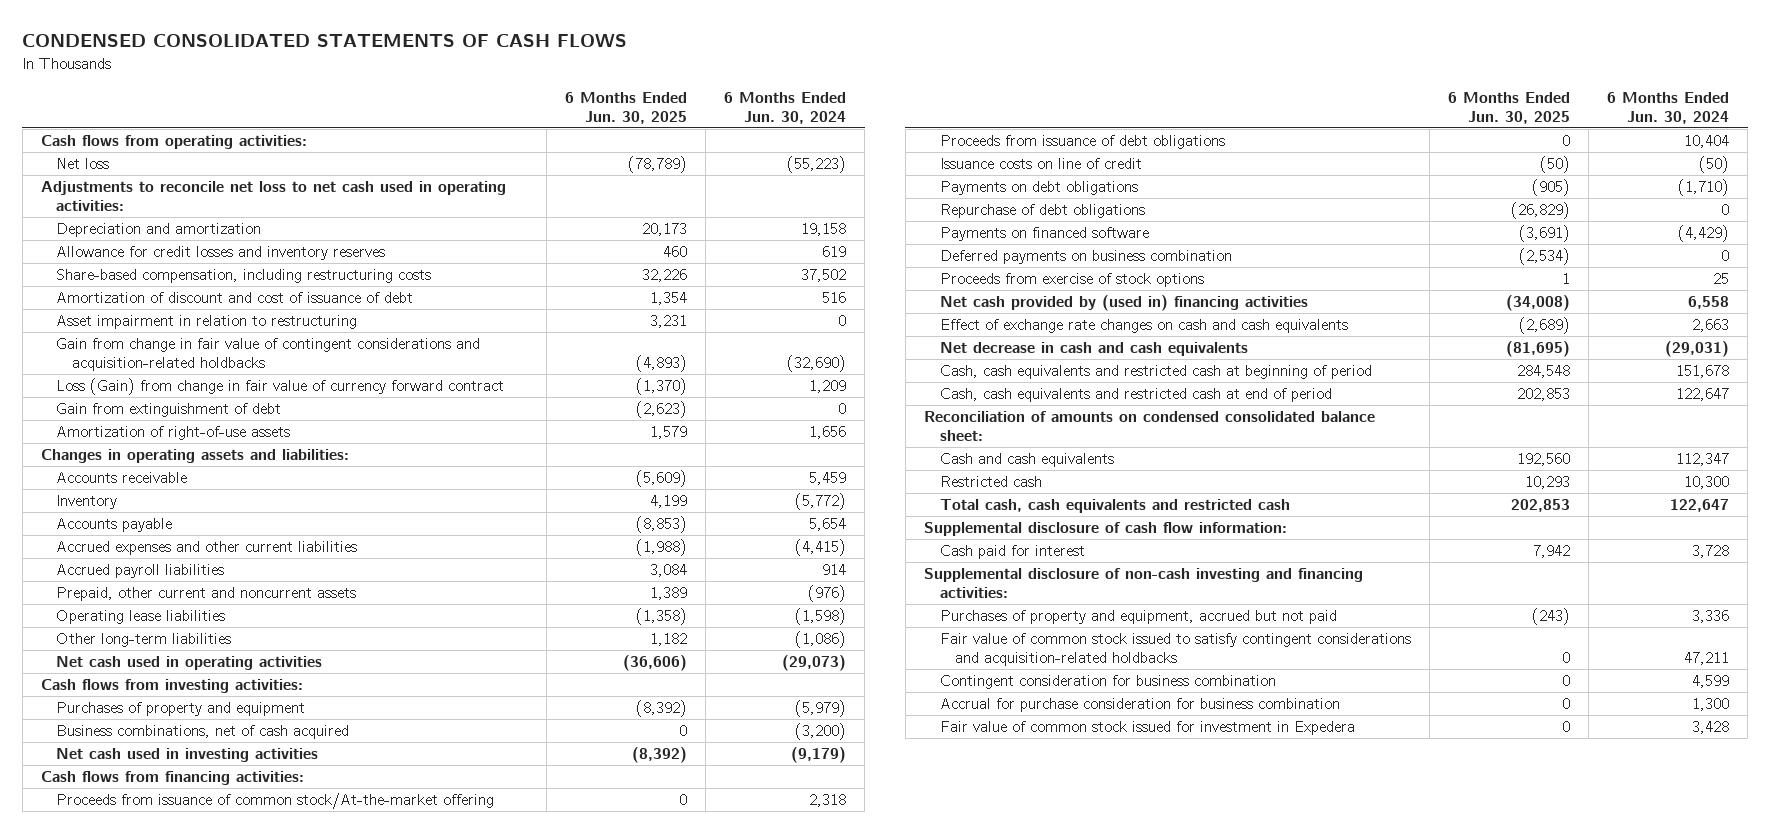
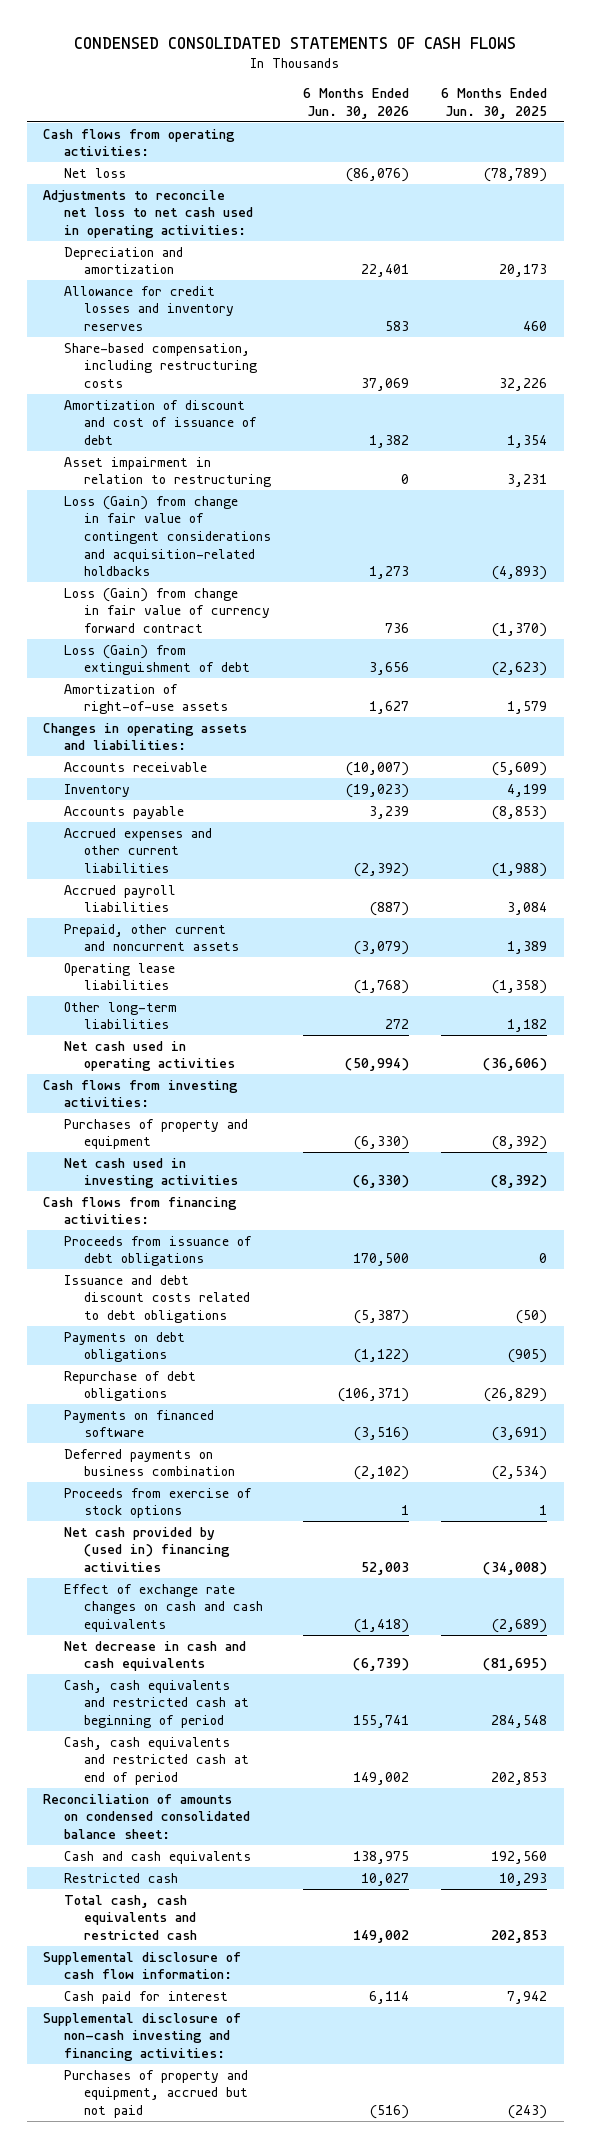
- | 6 Months Ended Jun. 30, 2025 | 6 Months Ended Jun. 30, 2024
+ | 6 Months Ended Jun. 30, 2026 | 6 Months Ended Jun. 30, 2025
- Gain from change in fair value of contingent considerations and acquisition-related holdbacks | (4,893) | (32,690)
+ Loss (Gain) from change in fair value of contingent considerations and acquisition-related holdbacks | 1,273 | (4,893)
- Gain from extinguishment of debt | (2,623) | 0
+ Loss (Gain) from extinguishment of debt | 3,656 | (2,623)
- Business combinations, net of cash acquired | 0 | (3,200)
- Proceeds from issuance of common stock/At-the-market offering | 0 | 2,318
- Issuance costs on line of credit | (50) | (50)
+ Issuance and debt discount costs related to debt obligations | (5,387) | (50)
- Fair value of common stock issued to satisfy contingent considerations and acquisition-related holdbacks | 0 | 47,211
- Contingent consideration for business combination | 0 | 4,599
- Accrual for purchase consideration for business combination | 0 | 1,300
- Fair value of common stock issued for investment in Expedera | 0 | 3,428

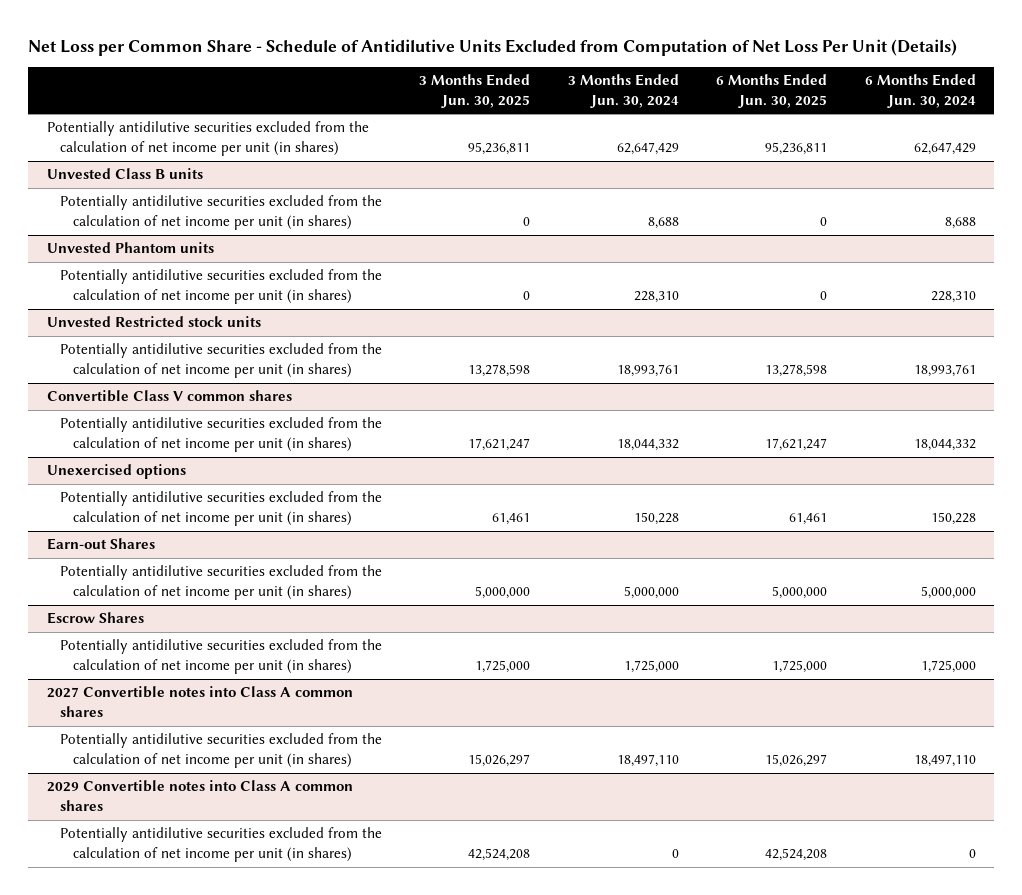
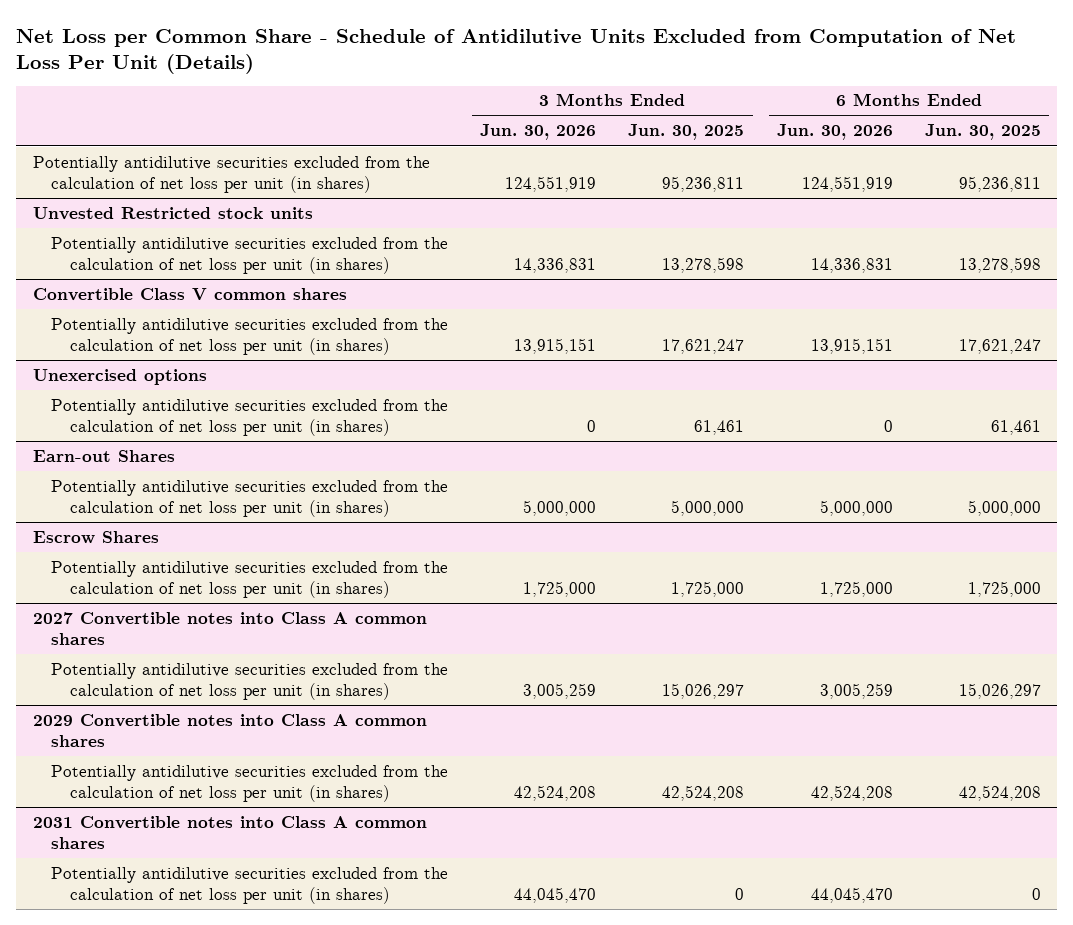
- | 3 Months Ended Jun. 30, 2025 | 3 Months Ended Jun. 30, 2024 | 6 Months Ended Jun. 30, 2025 | 6 Months Ended Jun. 30, 2024
+ | 3 Months Ended Jun. 30, 2026 | 3 Months Ended Jun. 30, 2025 | 6 Months Ended Jun. 30, 2026 | 6 Months Ended Jun. 30, 2025
- Potentially antidilutive securities excluded from the calculation of net income per unit (in shares) | 95,236,811 | 62,647,429 | 95,236,811 | 62,647,429
- Unvested Class B units
- Potentially antidilutive securities excluded from the calculation of net income per unit (in shares) | 0 | 8,688 | 0 | 8,688
- Unvested Phantom units
- Potentially antidilutive securities excluded from the calculation of net income per unit (in shares) | 0 | 228,310 | 0 | 228,310
+ Potentially antidilutive securities excluded from the calculation of net loss per unit (in shares) | 124,551,919 | 95,236,811 | 124,551,919 | 95,236,811
@ Unvested Restricted stock units
- Potentially antidilutive securities excluded from the calculation of net income per unit (in shares) | 13,278,598 | 18,993,761 | 13,278,598 | 18,993,761
+ Potentially antidilutive securities excluded from the calculation of net loss per unit (in shares) | 14,336,831 | 13,278,598 | 14,336,831 | 13,278,598
@ Convertible Class V common shares
- Potentially antidilutive securities excluded from the calculation of net income per unit (in shares) | 17,621,247 | 18,044,332 | 17,621,247 | 18,044,332
+ Potentially antidilutive securities excluded from the calculation of net loss per unit (in shares) | 13,915,151 | 17,621,247 | 13,915,151 | 17,621,247
@ Unexercised options
- Potentially antidilutive securities excluded from the calculation of net income per unit (in shares) | 61,461 | 150,228 | 61,461 | 150,228
+ Potentially antidilutive securities excluded from the calculation of net loss per unit (in shares) | 0 | 61,461 | 0 | 61,461
@ Earn-out Shares
- Potentially antidilutive securities excluded from the calculation of net income per unit (in shares) | 5,000,000 | 5,000,000 | 5,000,000 | 5,000,000
+ Potentially antidilutive securities excluded from the calculation of net loss per unit (in shares) | 5,000,000 | 5,000,000 | 5,000,000 | 5,000,000
@ Escrow Shares
- Potentially antidilutive securities excluded from the calculation of net income per unit (in shares) | 1,725,000 | 1,725,000 | 1,725,000 | 1,725,000
+ Potentially antidilutive securities excluded from the calculation of net loss per unit (in shares) | 1,725,000 | 1,725,000 | 1,725,000 | 1,725,000
@ 2027 Convertible notes into Class A common shares
- Potentially antidilutive securities excluded from the calculation of net income per unit (in shares) | 15,026,297 | 18,497,110 | 15,026,297 | 18,497,110
+ Potentially antidilutive securities excluded from the calculation of net loss per unit (in shares) | 3,005,259 | 15,026,297 | 3,005,259 | 15,026,297
@ 2029 Convertible notes into Class A common shares
- Potentially antidilutive securities excluded from the calculation of net income per unit (in shares) | 42,524,208 | 0 | 42,524,208 | 0
+ Potentially antidilutive securities excluded from the calculation of net loss per unit (in shares) | 42,524,208 | 42,524,208 | 42,524,208 | 42,524,208
+ 2031 Convertible notes into Class A common shares
+ Potentially antidilutive securities excluded from the calculation of net loss per unit (in shares) | 44,045,470 | 0 | 44,045,470 | 0

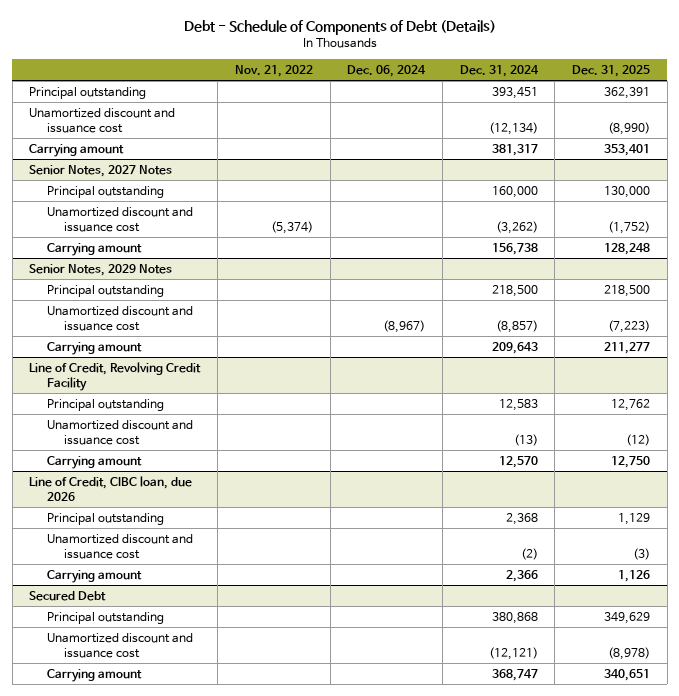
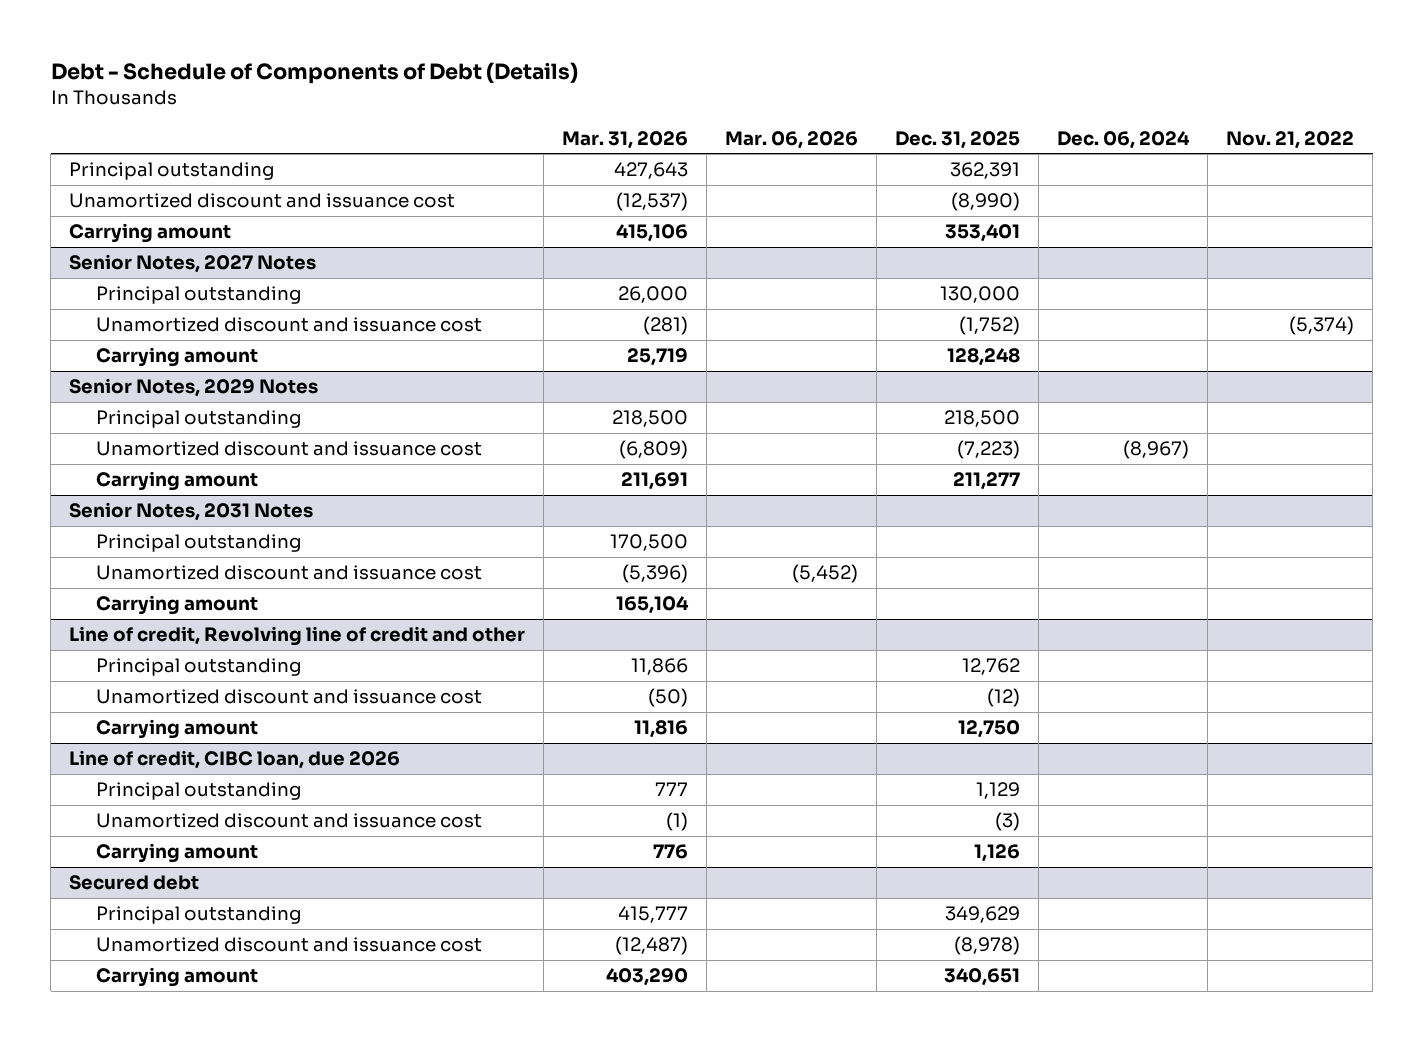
- | Nov. 21, 2022 | Dec. 06, 2024 | Dec. 31, 2024 | Dec. 31, 2025
+ | Mar. 31, 2026 | Mar. 06, 2026 | Dec. 31, 2025 | Dec. 06, 2024 | Nov. 21, 2022
- Line of Credit, Revolving Credit Facility
+ Senior Notes, 2031 Notes
+ Principal outstanding | 170,500 | | | |
+ Unamortized discount and issuance cost | (5,396) | (5,452) | | |
+ Carrying amount | 165,104 | | | |
+ Line of credit, Revolving line of credit and other
- Line of Credit, CIBC loan, due 2026
+ Line of credit, CIBC loan, due 2026
- Secured Debt
+ Secured debt

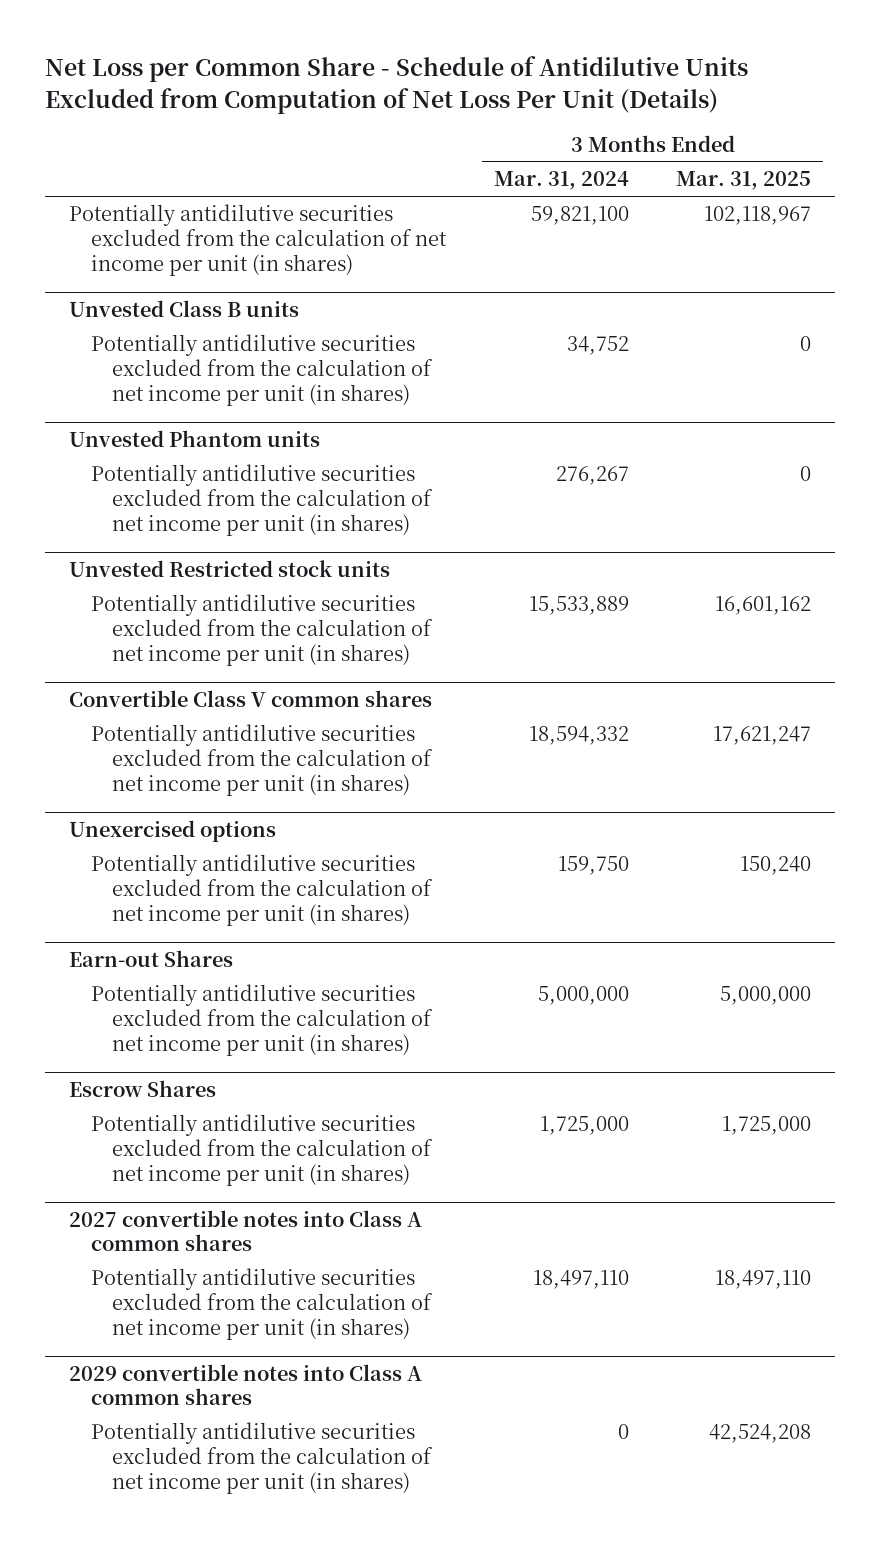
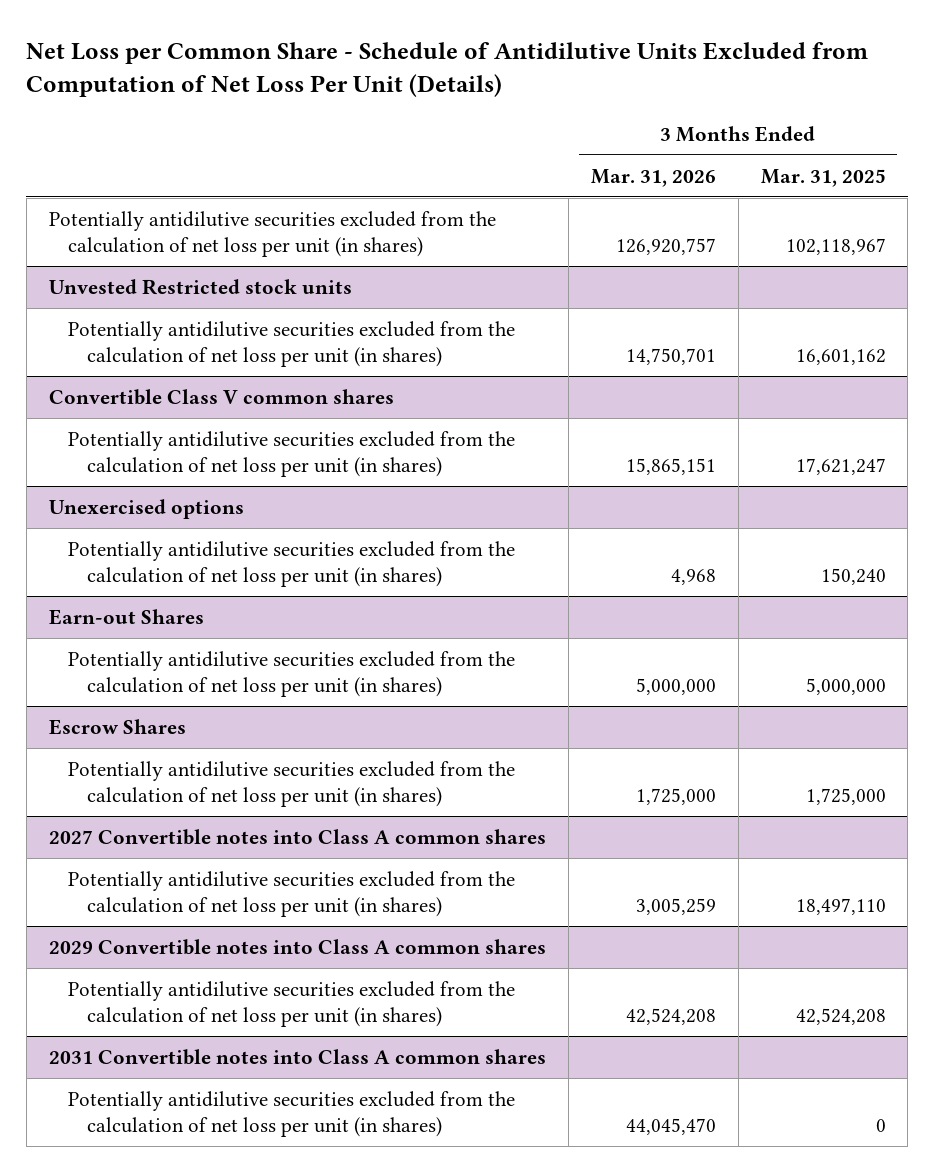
- | 3 Months Ended Mar. 31, 2024 | 3 Months Ended Mar. 31, 2025
+ | 3 Months Ended Mar. 31, 2026 | 3 Months Ended Mar. 31, 2025
- Potentially antidilutive securities excluded from the calculation of net income per unit (in shares) | 59,821,100 | 102,118,967
- Unvested Class B units
- Potentially antidilutive securities excluded from the calculation of net income per unit (in shares) | 34,752 | 0
- Unvested Phantom units
- Potentially antidilutive securities excluded from the calculation of net income per unit (in shares) | 276,267 | 0
+ Potentially antidilutive securities excluded from the calculation of net loss per unit (in shares) | 126,920,757 | 102,118,967
@ Unvested Restricted stock units
- Potentially antidilutive securities excluded from the calculation of net income per unit (in shares) | 15,533,889 | 16,601,162
+ Potentially antidilutive securities excluded from the calculation of net loss per unit (in shares) | 14,750,701 | 16,601,162
@ Convertible Class V common shares
- Potentially antidilutive securities excluded from the calculation of net income per unit (in shares) | 18,594,332 | 17,621,247
+ Potentially antidilutive securities excluded from the calculation of net loss per unit (in shares) | 15,865,151 | 17,621,247
@ Unexercised options
- Potentially antidilutive securities excluded from the calculation of net income per unit (in shares) | 159,750 | 150,240
+ Potentially antidilutive securities excluded from the calculation of net loss per unit (in shares) | 4,968 | 150,240
@ Earn-out Shares
- Potentially antidilutive securities excluded from the calculation of net income per unit (in shares) | 5,000,000 | 5,000,000
+ Potentially antidilutive securities excluded from the calculation of net loss per unit (in shares) | 5,000,000 | 5,000,000
@ Escrow Shares
- Potentially antidilutive securities excluded from the calculation of net income per unit (in shares) | 1,725,000 | 1,725,000
- 2027 convertible notes into Class A common shares
- Potentially antidilutive securities excluded from the calculation of net income per unit (in shares) | 18,497,110 | 18,497,110
- 2029 convertible notes into Class A common shares
- Potentially antidilutive securities excluded from the calculation of net income per unit (in shares) | 0 | 42,524,208
@ Escrow Shares
+ Potentially antidilutive securities excluded from the calculation of net loss per unit (in shares) | 1,725,000 | 1,725,000
+ 2027 Convertible notes into Class A common shares
+ Potentially antidilutive securities excluded from the calculation of net loss per unit (in shares) | 3,005,259 | 18,497,110
+ 2029 Convertible notes into Class A common shares
+ Potentially antidilutive securities excluded from the calculation of net loss per unit (in shares) | 42,524,208 | 42,524,208
+ 2031 Convertible notes into Class A common shares
+ Potentially antidilutive securities excluded from the calculation of net loss per unit (in shares) | 44,045,470 | 0

